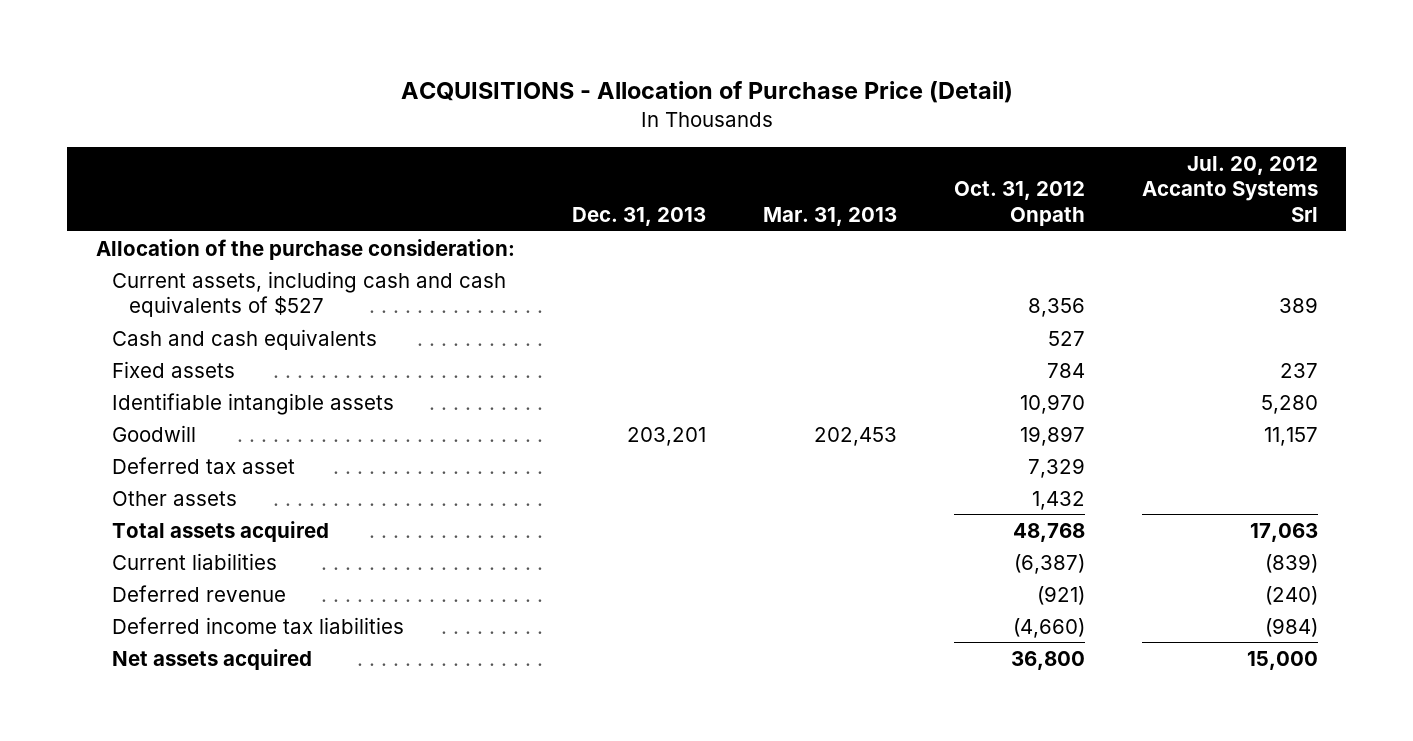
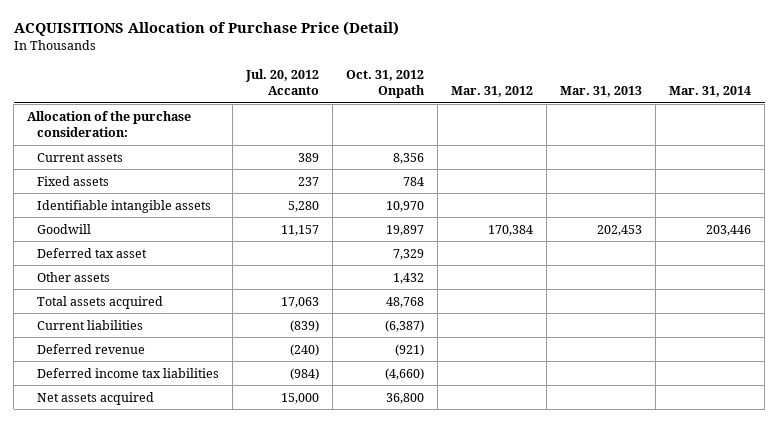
- ACQUISITIONS - Allocation of Purchase Price (Detail)
+ ACQUISITIONS Allocation of Purchase Price (Detail)
- | Dec. 31, 2013 | Mar. 31, 2013 | Oct. 31, 2012 Onpath | Jul. 20, 2012 Accanto Systems Srl
+ | Jul. 20, 2012 Accanto | Oct. 31, 2012 Onpath | Mar. 31, 2012 | Mar. 31, 2013 | Mar. 31, 2014
- Current assets, including cash and cash equivalents of $527 | | | 8,356 | 389
- Cash and cash equivalents | | | 527 |
+ Current assets | 389 | 8,356 | | |

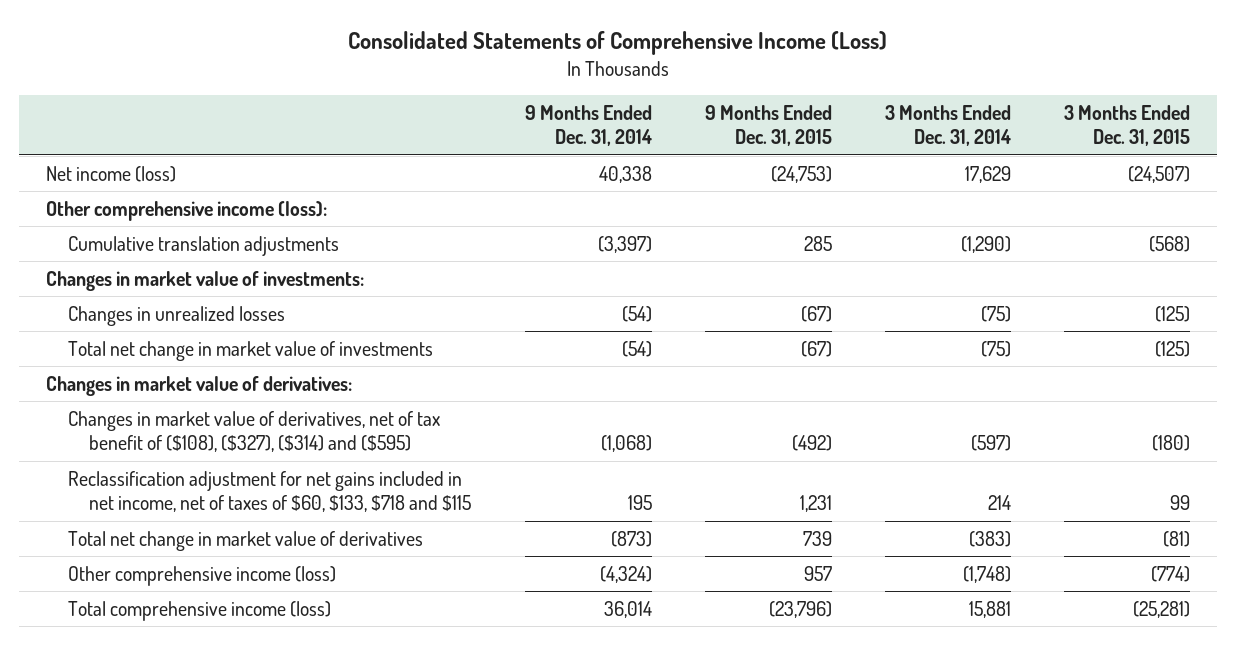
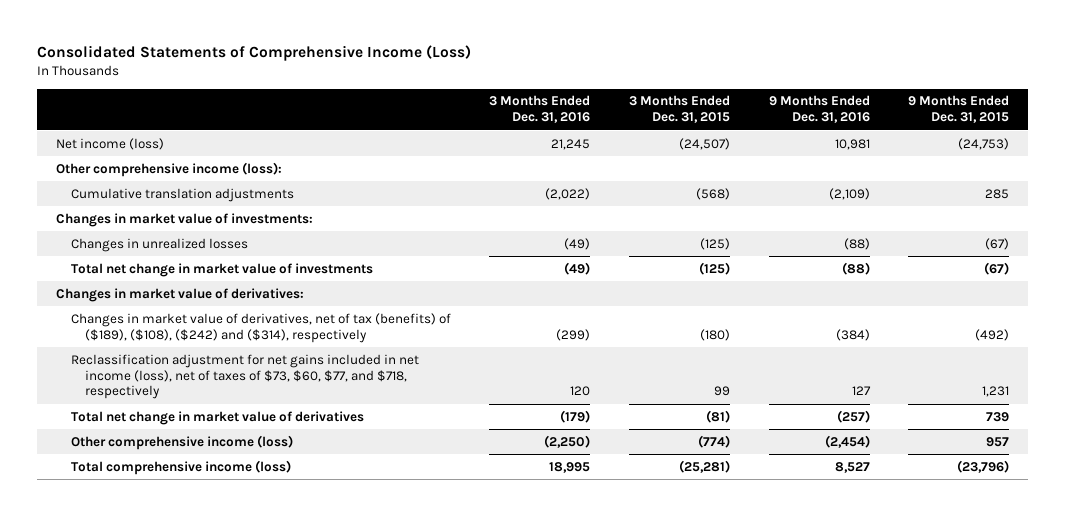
- | 9 Months Ended Dec. 31, 2014 | 9 Months Ended Dec. 31, 2015 | 3 Months Ended Dec. 31, 2014 | 3 Months Ended Dec. 31, 2015
+ | 3 Months Ended Dec. 31, 2016 | 3 Months Ended Dec. 31, 2015 | 9 Months Ended Dec. 31, 2016 | 9 Months Ended Dec. 31, 2015
- Changes in market value of derivatives, net of tax benefit of ($108), ($327), ($314) and ($595) | (1,068) | (492) | (597) | (180)
- Reclassification adjustment for net gains included in net income, net of taxes of $60, $133, $718 and $115 | 195 | 1,231 | 214 | 99
+ Changes in market value of derivatives, net of tax (benefits) of ($189), ($108), ($242) and ($314), respectively | (299) | (180) | (384) | (492)
+ Reclassification adjustment for net gains included in net income (loss), net of taxes of $73, $60, $77, and $718, respectively | 120 | 99 | 127 | 1,231

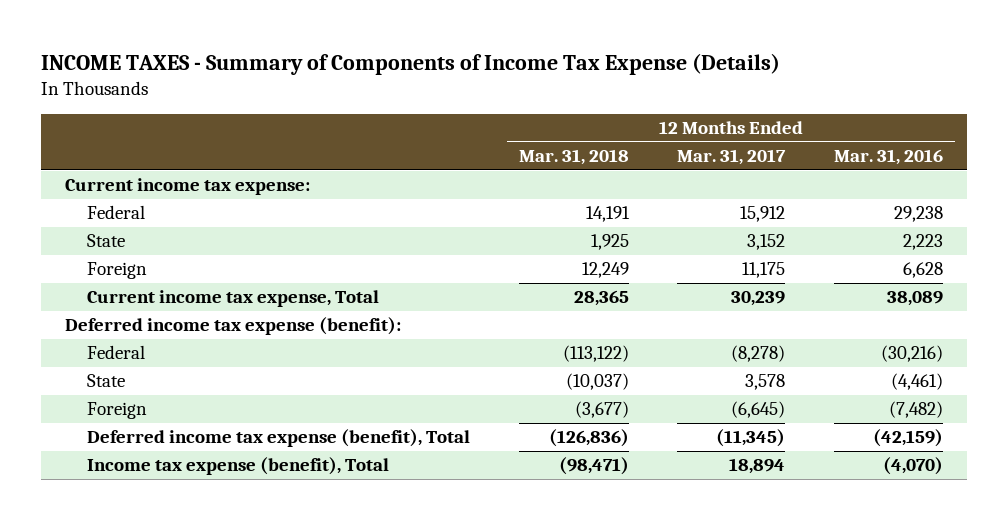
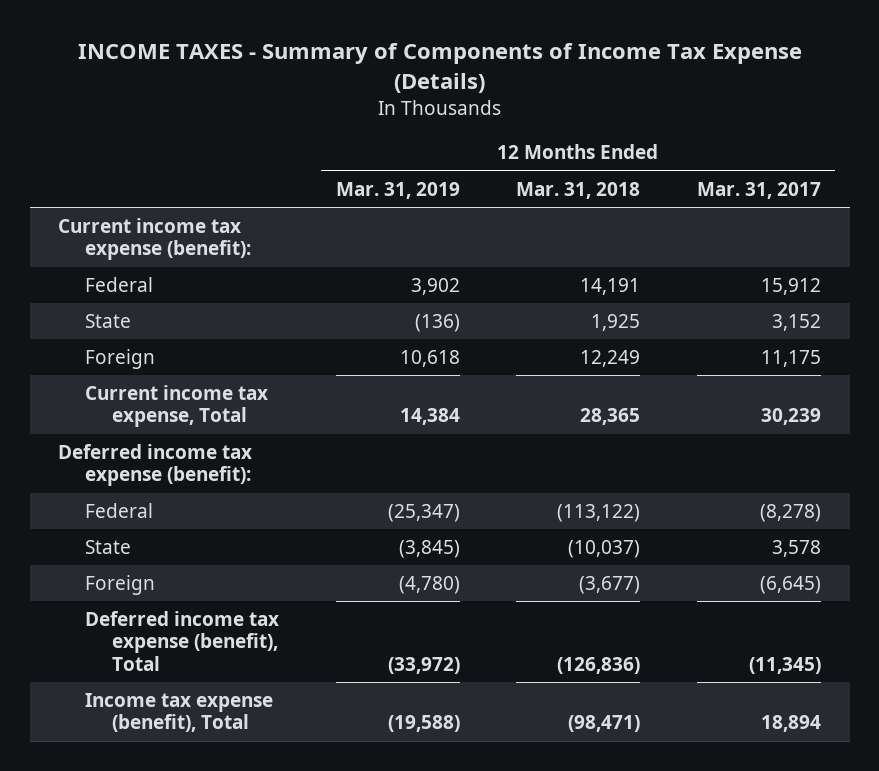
- | 12 Months Ended Mar. 31, 2018 | 12 Months Ended Mar. 31, 2017 | 12 Months Ended Mar. 31, 2016
+ | 12 Months Ended Mar. 31, 2019 | 12 Months Ended Mar. 31, 2018 | 12 Months Ended Mar. 31, 2017
- Current income tax expense:
+ Current income tax expense (benefit):

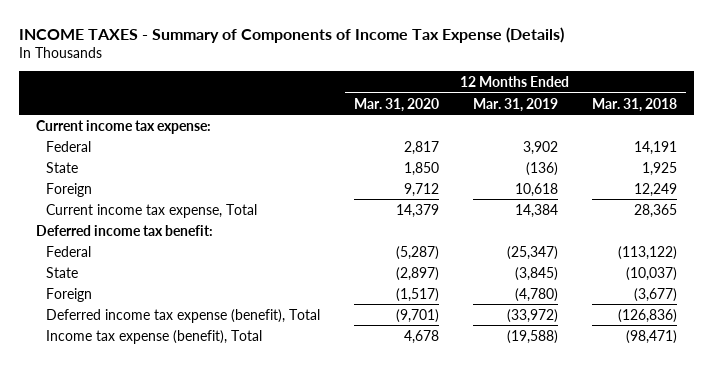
- | 12 Months Ended Mar. 31, 2019 | 12 Months Ended Mar. 31, 2018 | 12 Months Ended Mar. 31, 2017
+ | 12 Months Ended Mar. 31, 2020 | 12 Months Ended Mar. 31, 2019 | 12 Months Ended Mar. 31, 2018
- Current income tax expense (benefit):
+ Current income tax expense:
- Deferred income tax expense (benefit):
+ Deferred income tax benefit:

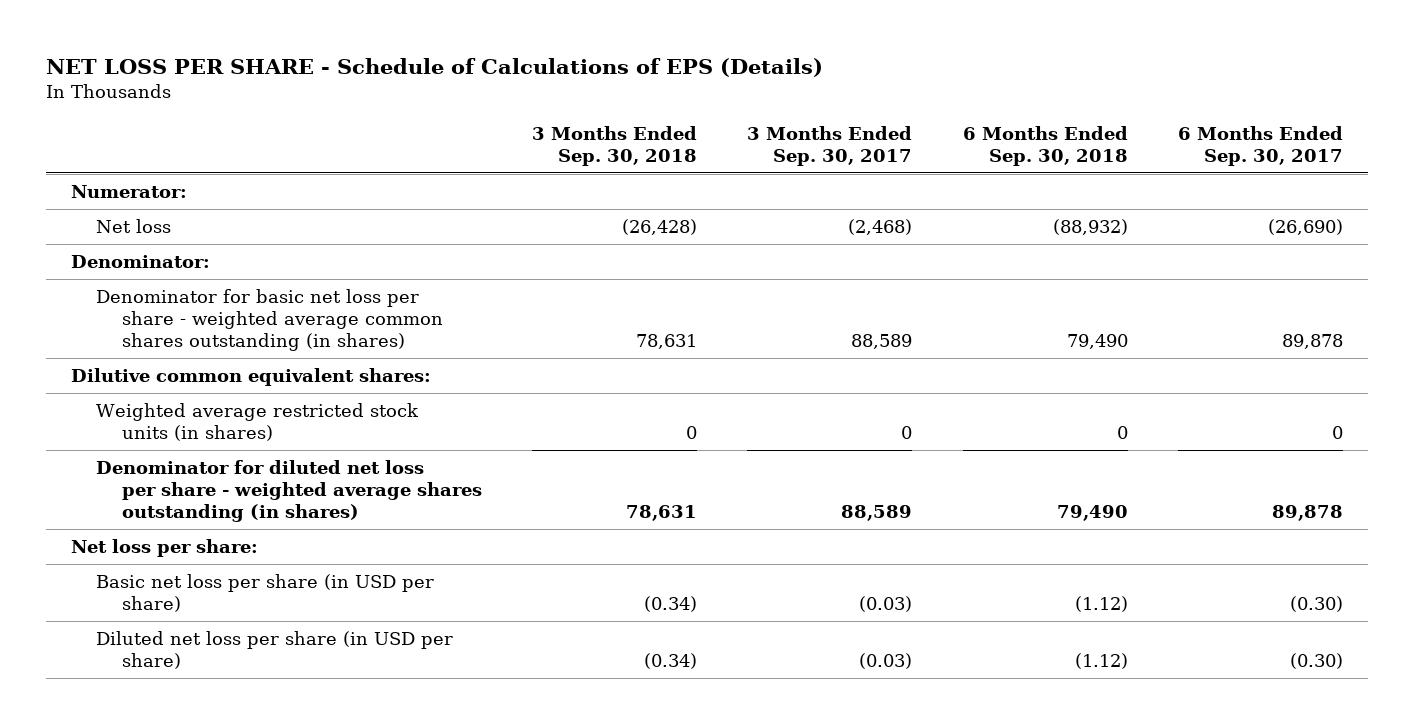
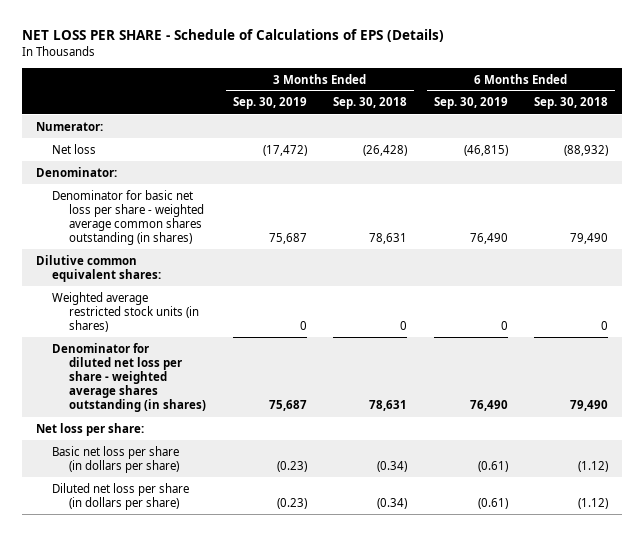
- | 3 Months Ended Sep. 30, 2018 | 3 Months Ended Sep. 30, 2017 | 6 Months Ended Sep. 30, 2018 | 6 Months Ended Sep. 30, 2017
+ | 3 Months Ended Sep. 30, 2019 | 3 Months Ended Sep. 30, 2018 | 6 Months Ended Sep. 30, 2019 | 6 Months Ended Sep. 30, 2018
- Basic net loss per share (in USD per share) | (0.34) | (0.03) | (1.12) | (0.30)
- Diluted net loss per share (in USD per share) | (0.34) | (0.03) | (1.12) | (0.30)
+ Basic net loss per share (in dollars per share) | (0.23) | (0.34) | (0.61) | (1.12)
+ Diluted net loss per share (in dollars per share) | (0.23) | (0.34) | (0.61) | (1.12)

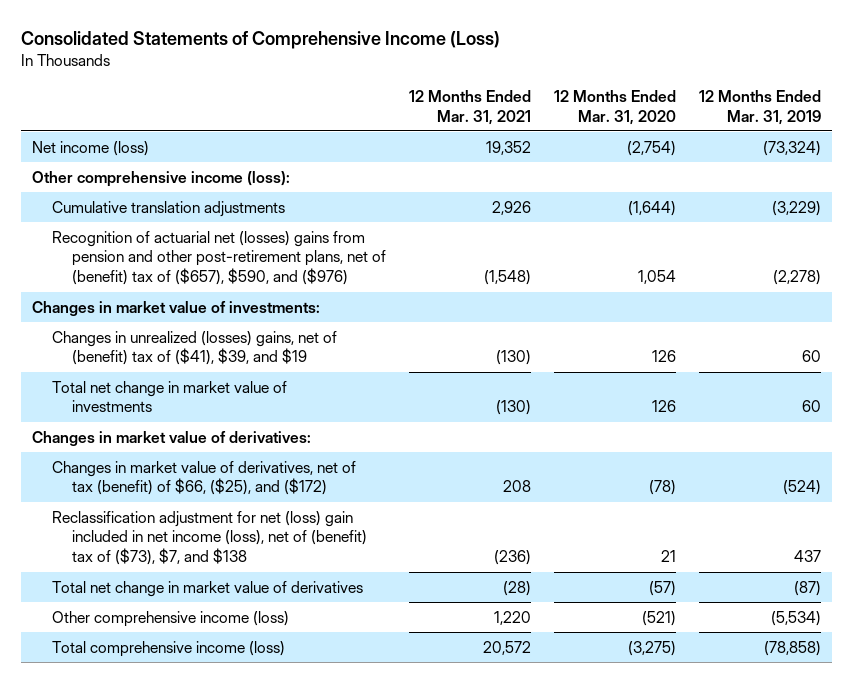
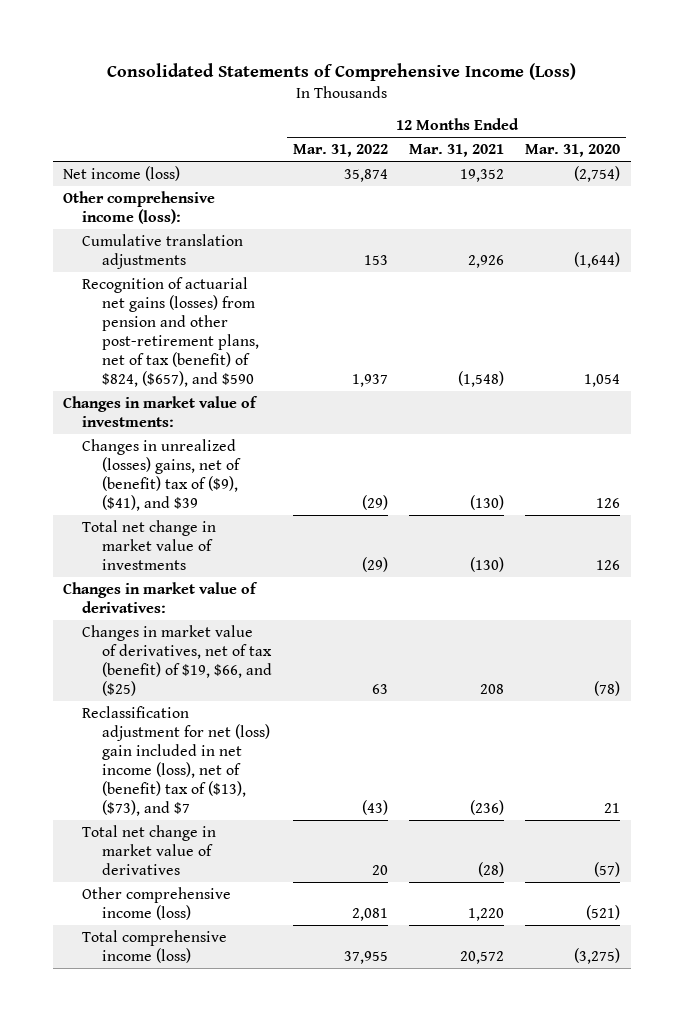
- | 12 Months Ended Mar. 31, 2021 | 12 Months Ended Mar. 31, 2020 | 12 Months Ended Mar. 31, 2019
+ | 12 Months Ended Mar. 31, 2022 | 12 Months Ended Mar. 31, 2021 | 12 Months Ended Mar. 31, 2020
- Recognition of actuarial net (losses) gains from pension and other post-retirement plans, net of (benefit) tax of ($657), $590, and ($976) | (1,548) | 1,054 | (2,278)
+ Recognition of actuarial net gains (losses) from pension and other post-retirement plans, net of tax (benefit) of $824, ($657), and $590 | 1,937 | (1,548) | 1,054
- Changes in unrealized (losses) gains, net of (benefit) tax of ($41), $39, and $19 | (130) | 126 | 60
+ Changes in unrealized (losses) gains, net of (benefit) tax of ($9), ($41), and $39 | (29) | (130) | 126
- Changes in market value of derivatives, net of tax (benefit) of $66, ($25), and ($172) | 208 | (78) | (524)
- Reclassification adjustment for net (loss) gain included in net income (loss), net of (benefit) tax of ($73), $7, and $138 | (236) | 21 | 437
+ Changes in market value of derivatives, net of tax (benefit) of $19, $66, and ($25) | 63 | 208 | (78)
+ Reclassification adjustment for net (loss) gain included in net income (loss), net of (benefit) tax of ($13), ($73), and $7 | (43) | (236) | 21

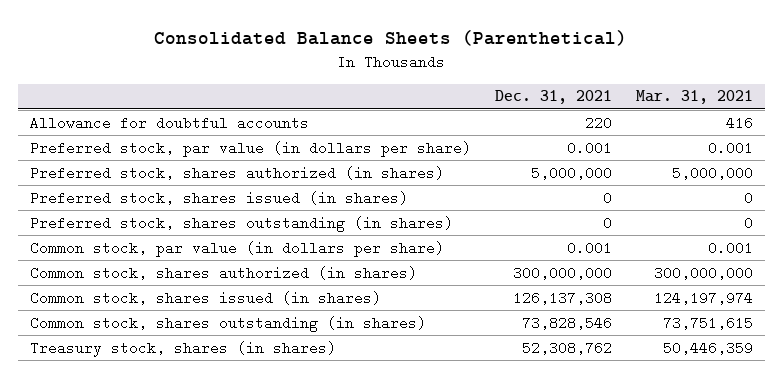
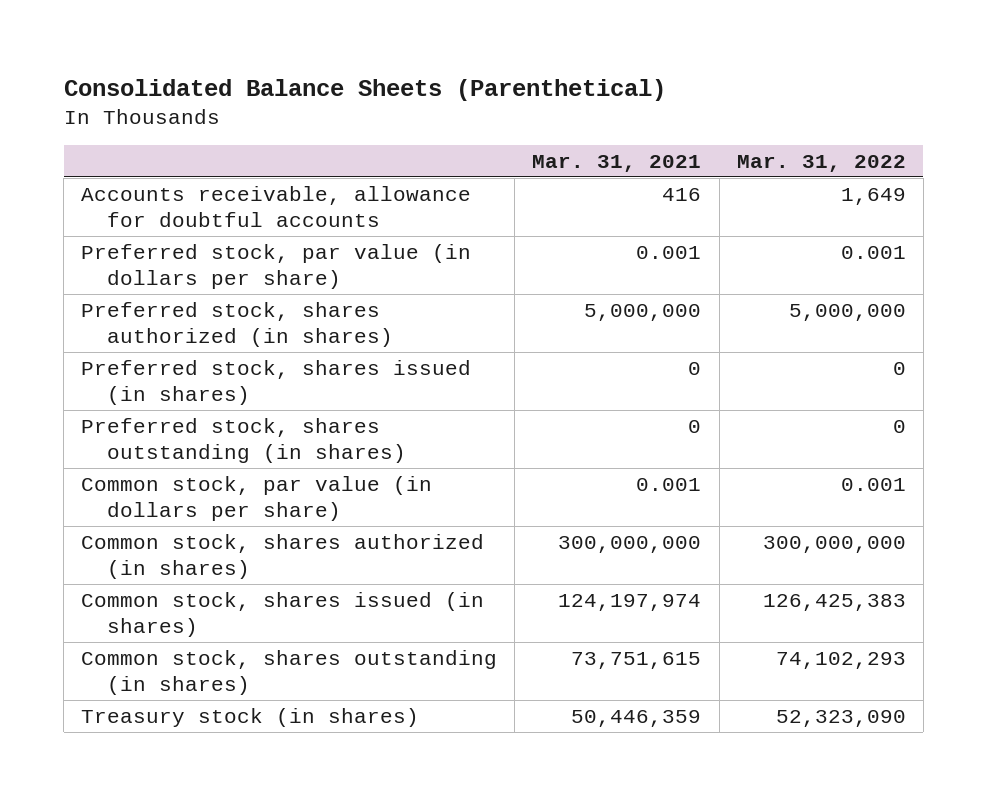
- | Dec. 31, 2021 | Mar. 31, 2021
+ | Mar. 31, 2021 | Mar. 31, 2022
- Allowance for doubtful accounts | 220 | 416
+ Accounts receivable, allowance for doubtful accounts | 416 | 1,649
- Treasury stock, shares (in shares) | 52,308,762 | 50,446,359
+ Treasury stock (in shares) | 50,446,359 | 52,323,090

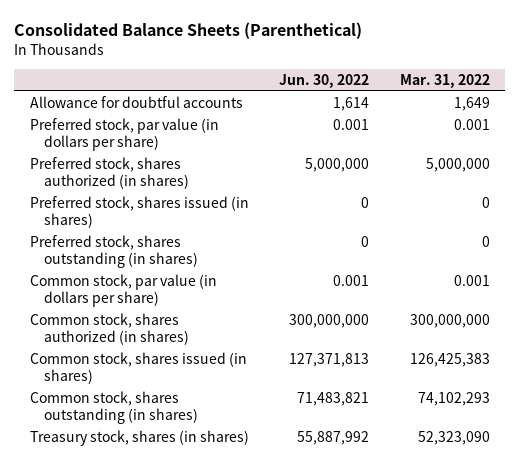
- | Mar. 31, 2021 | Mar. 31, 2022
+ | Jun. 30, 2022 | Mar. 31, 2022
- Accounts receivable, allowance for doubtful accounts | 416 | 1,649
+ Allowance for doubtful accounts | 1,614 | 1,649
- Treasury stock (in shares) | 50,446,359 | 52,323,090
+ Treasury stock, shares (in shares) | 55,887,992 | 52,323,090

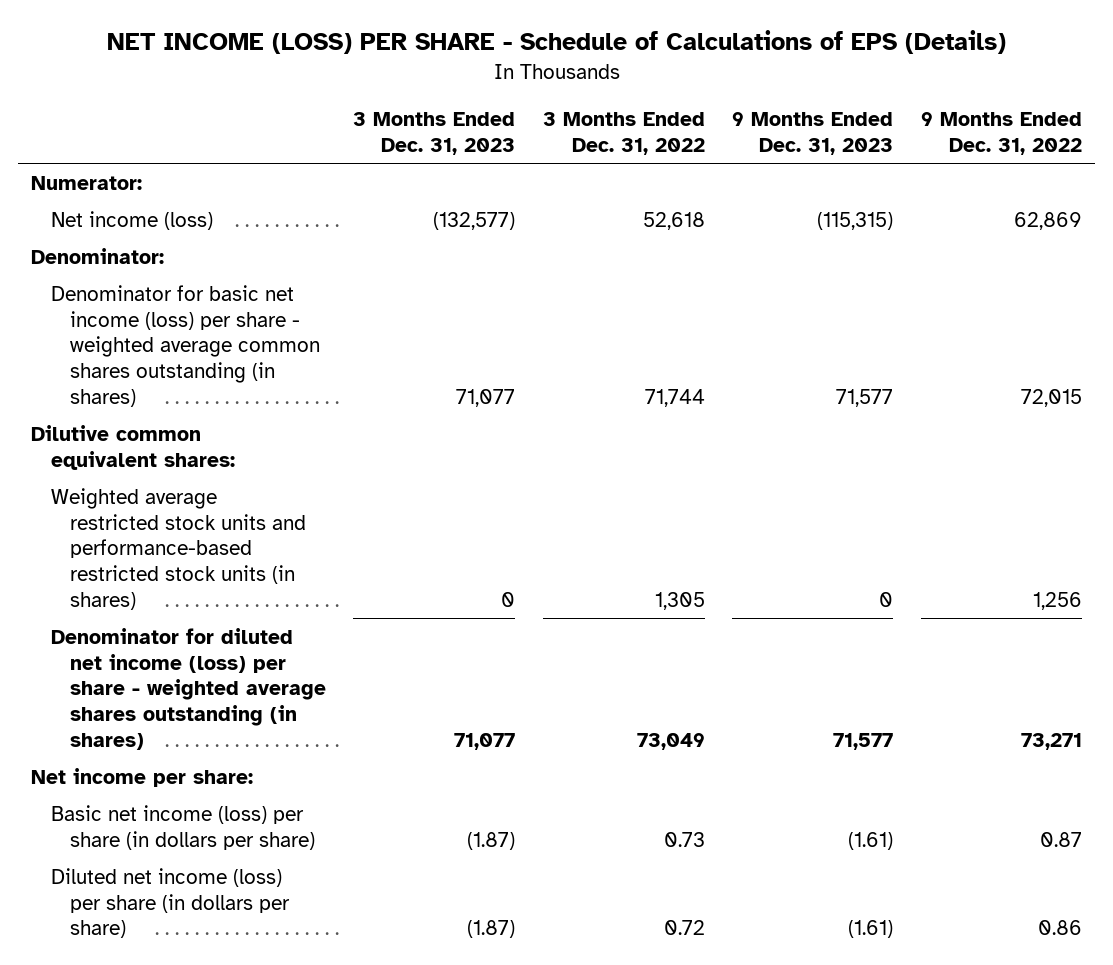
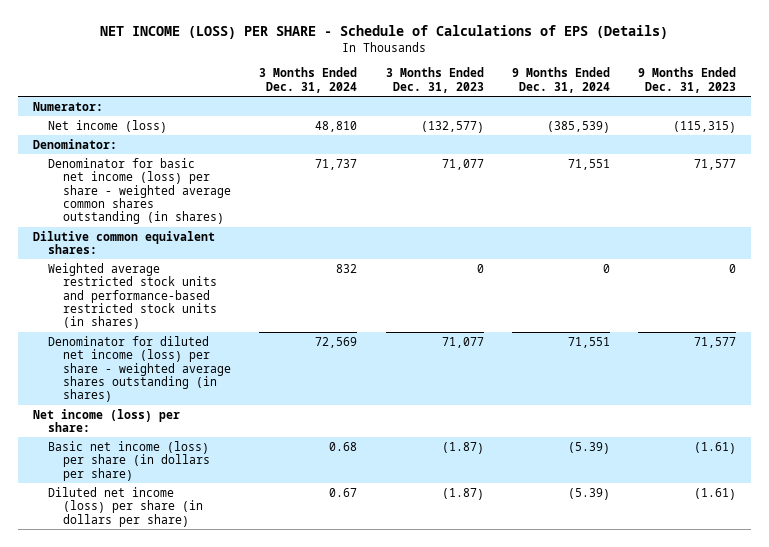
- | 3 Months Ended Dec. 31, 2023 | 3 Months Ended Dec. 31, 2022 | 9 Months Ended Dec. 31, 2023 | 9 Months Ended Dec. 31, 2022
+ | 3 Months Ended Dec. 31, 2024 | 3 Months Ended Dec. 31, 2023 | 9 Months Ended Dec. 31, 2024 | 9 Months Ended Dec. 31, 2023
- Net income per share:
+ Net income (loss) per share:

